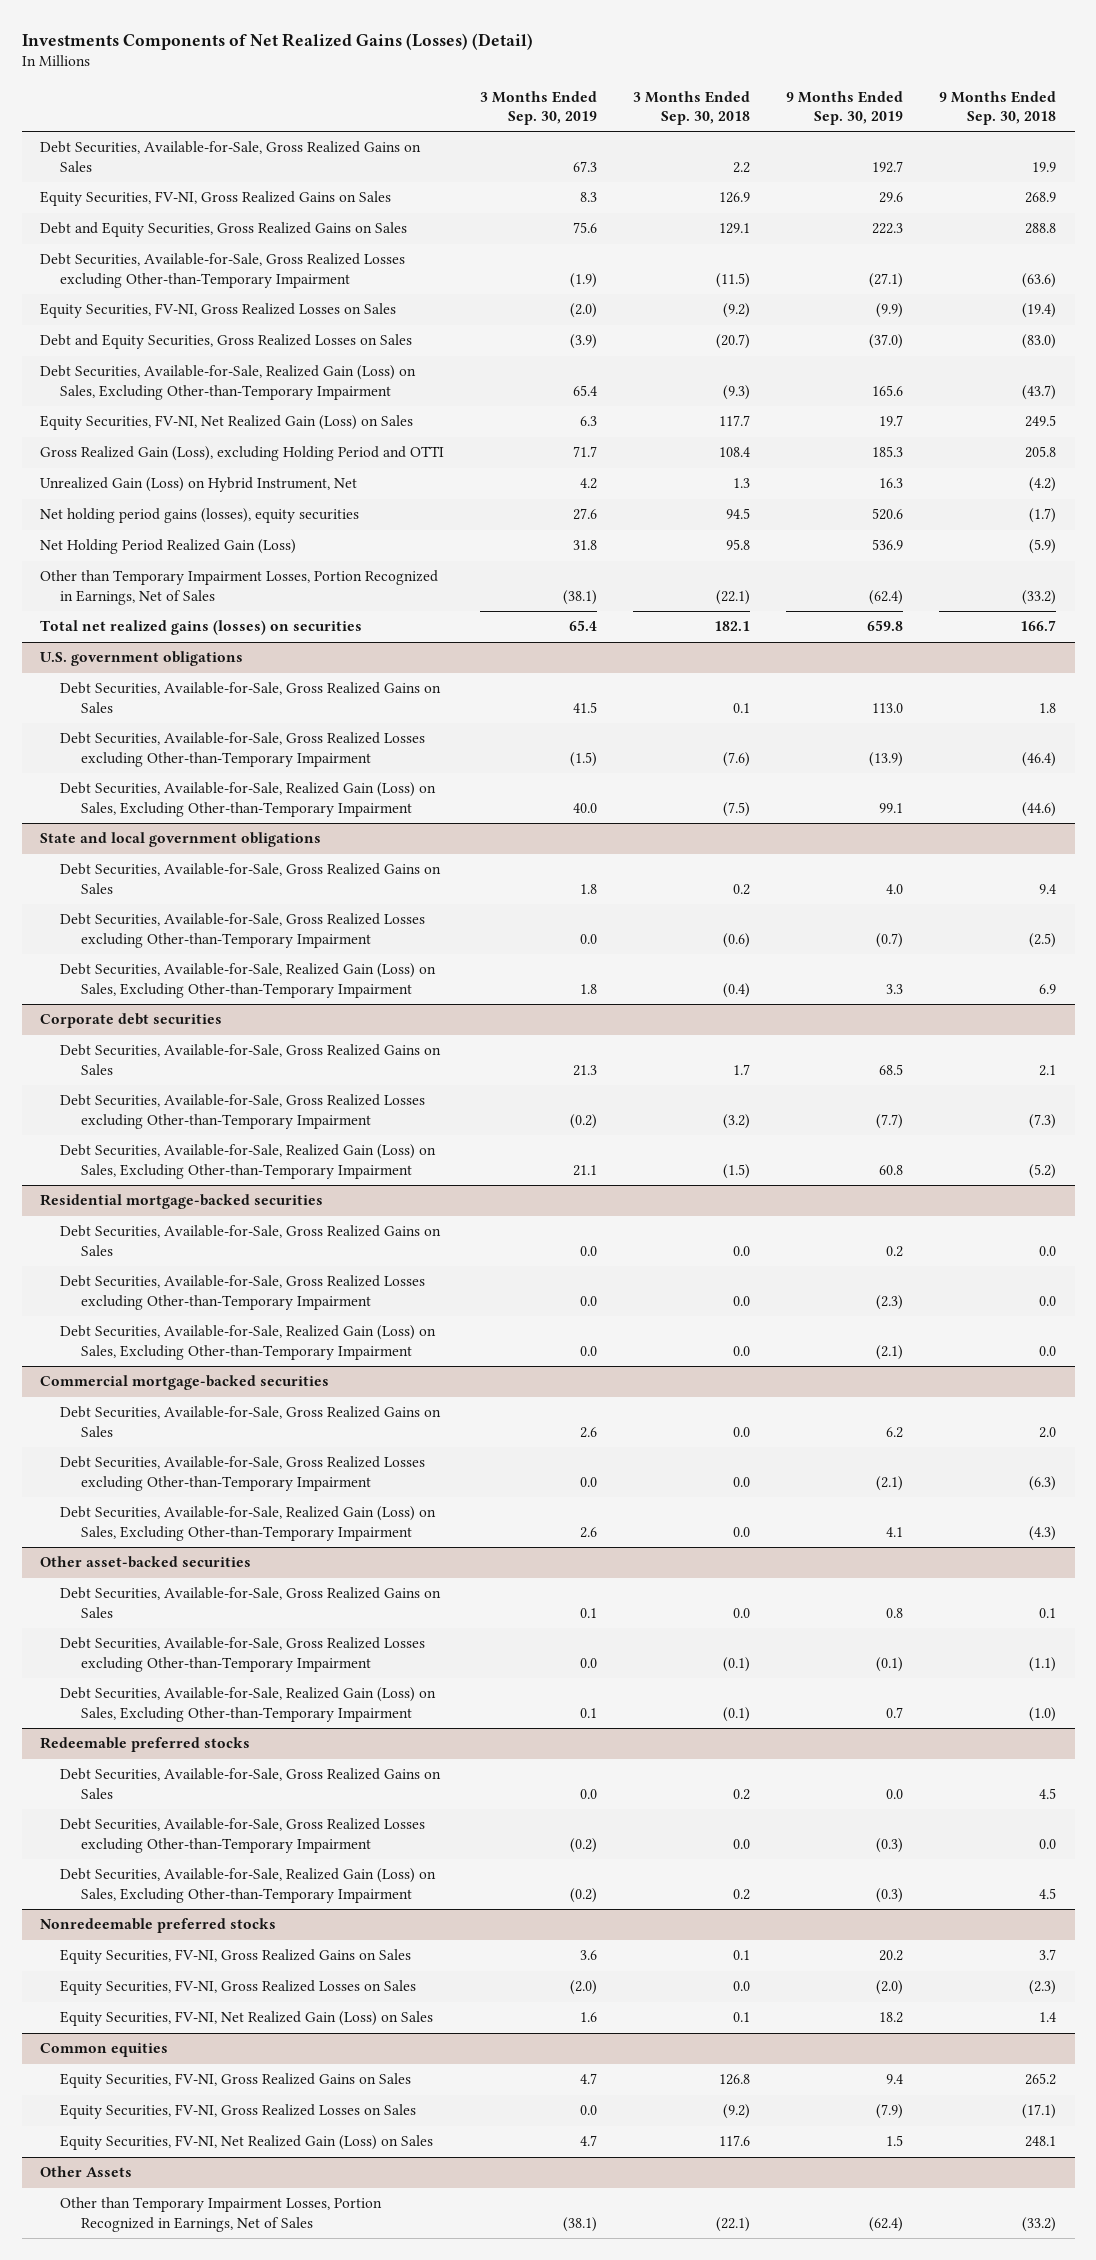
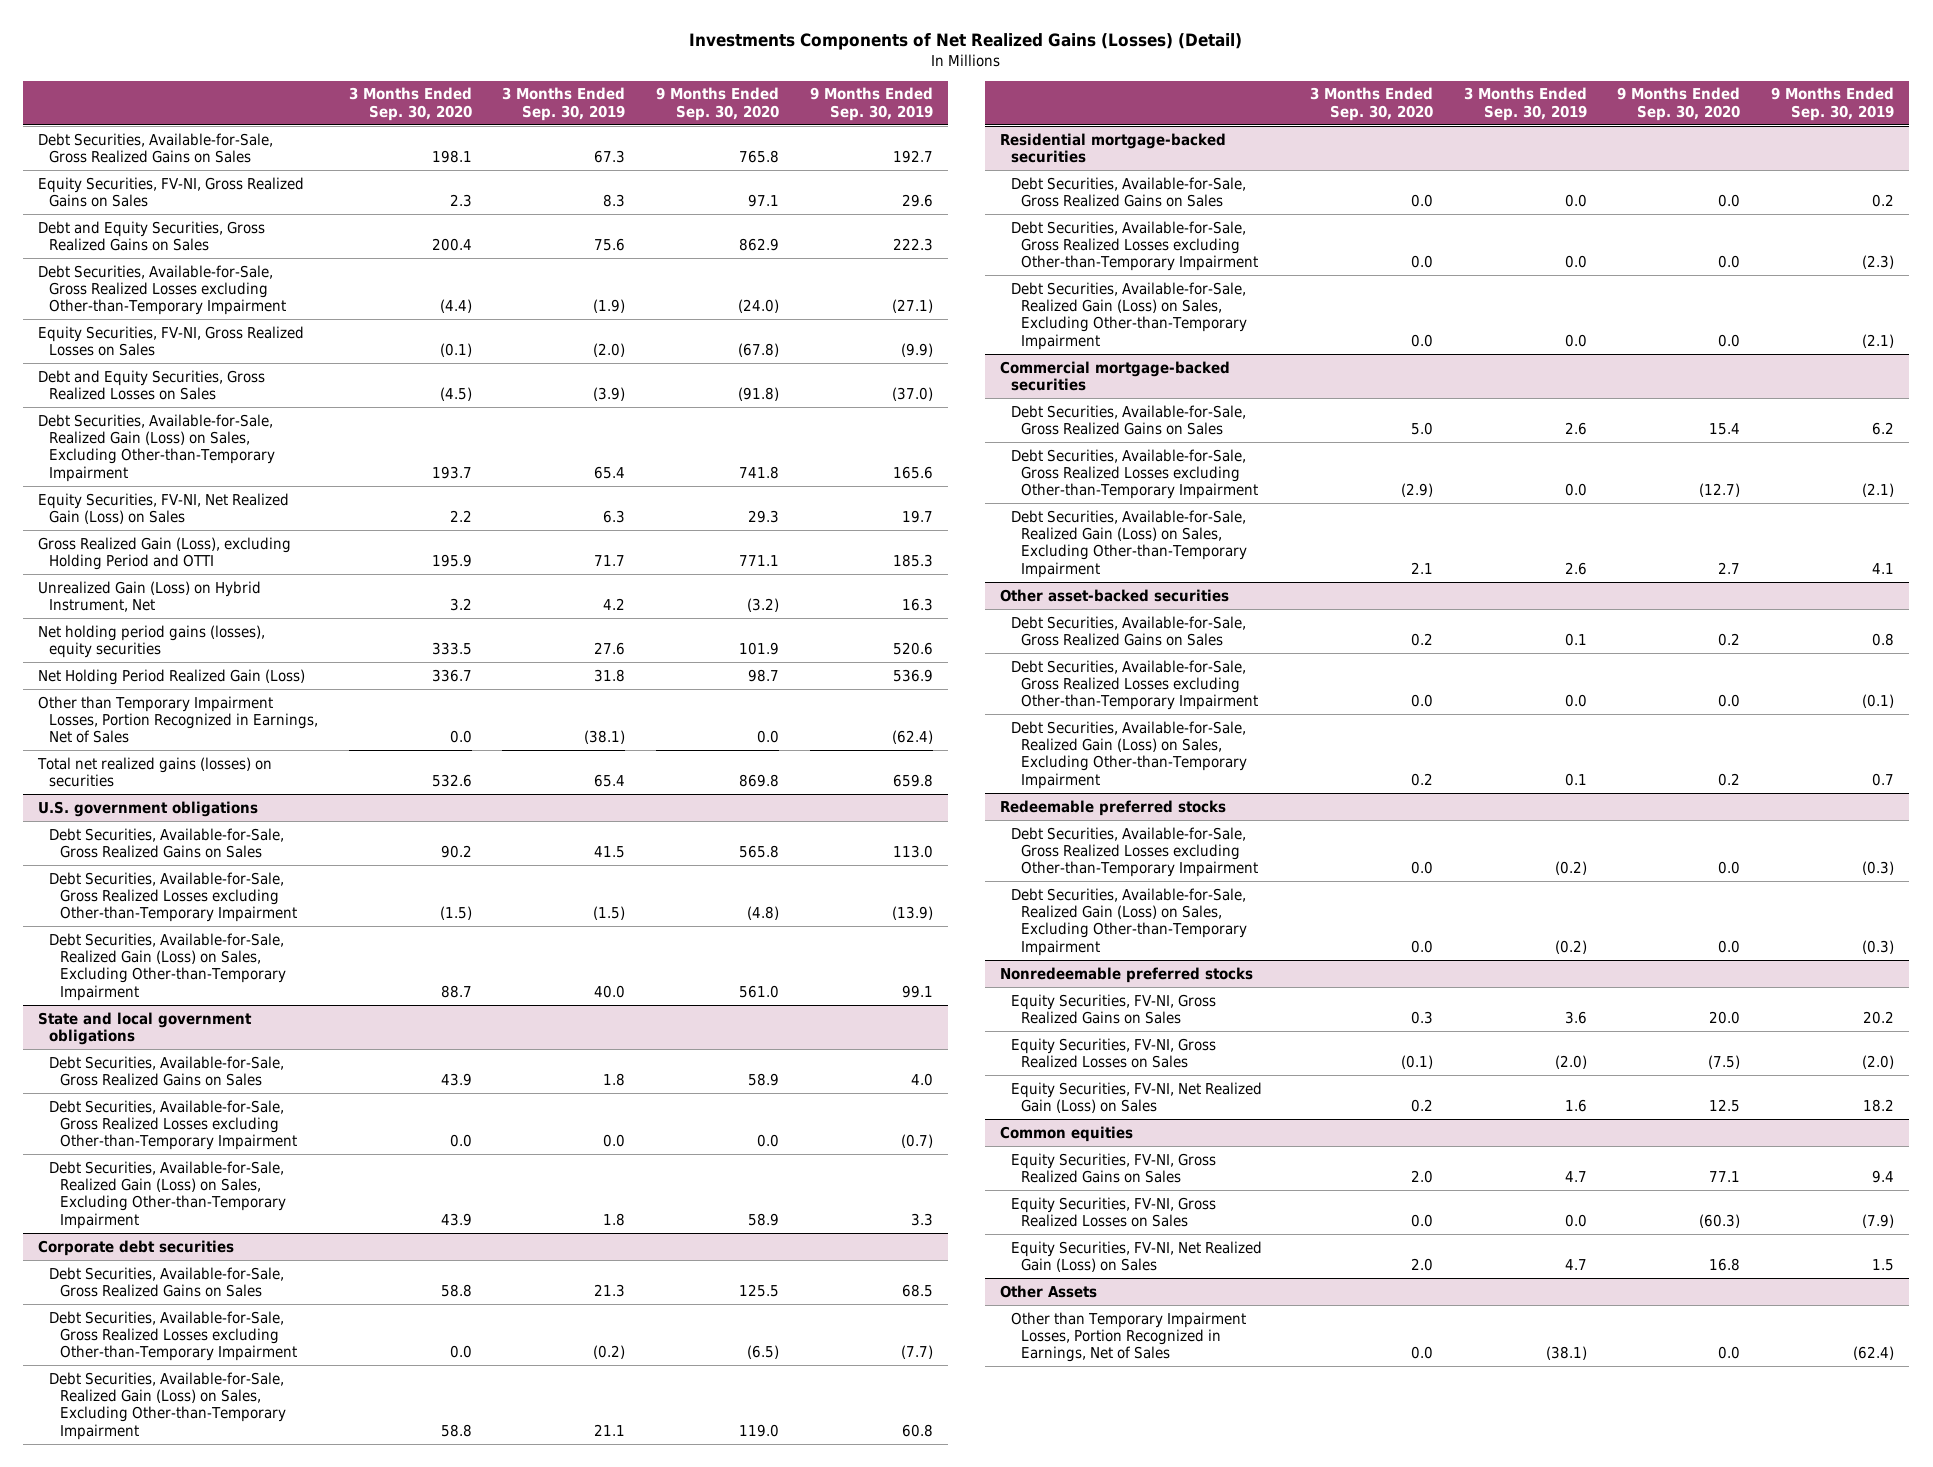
- | 3 Months Ended Sep. 30, 2019 | 3 Months Ended Sep. 30, 2018 | 9 Months Ended Sep. 30, 2019 | 9 Months Ended Sep. 30, 2018
+ | 3 Months Ended Sep. 30, 2020 | 3 Months Ended Sep. 30, 2019 | 9 Months Ended Sep. 30, 2020 | 9 Months Ended Sep. 30, 2019
@ Redeemable preferred stocks
- Debt Securities, Available-for-Sale, Gross Realized Gains on Sales | 0.0 | 0.2 | 0.0 | 4.5

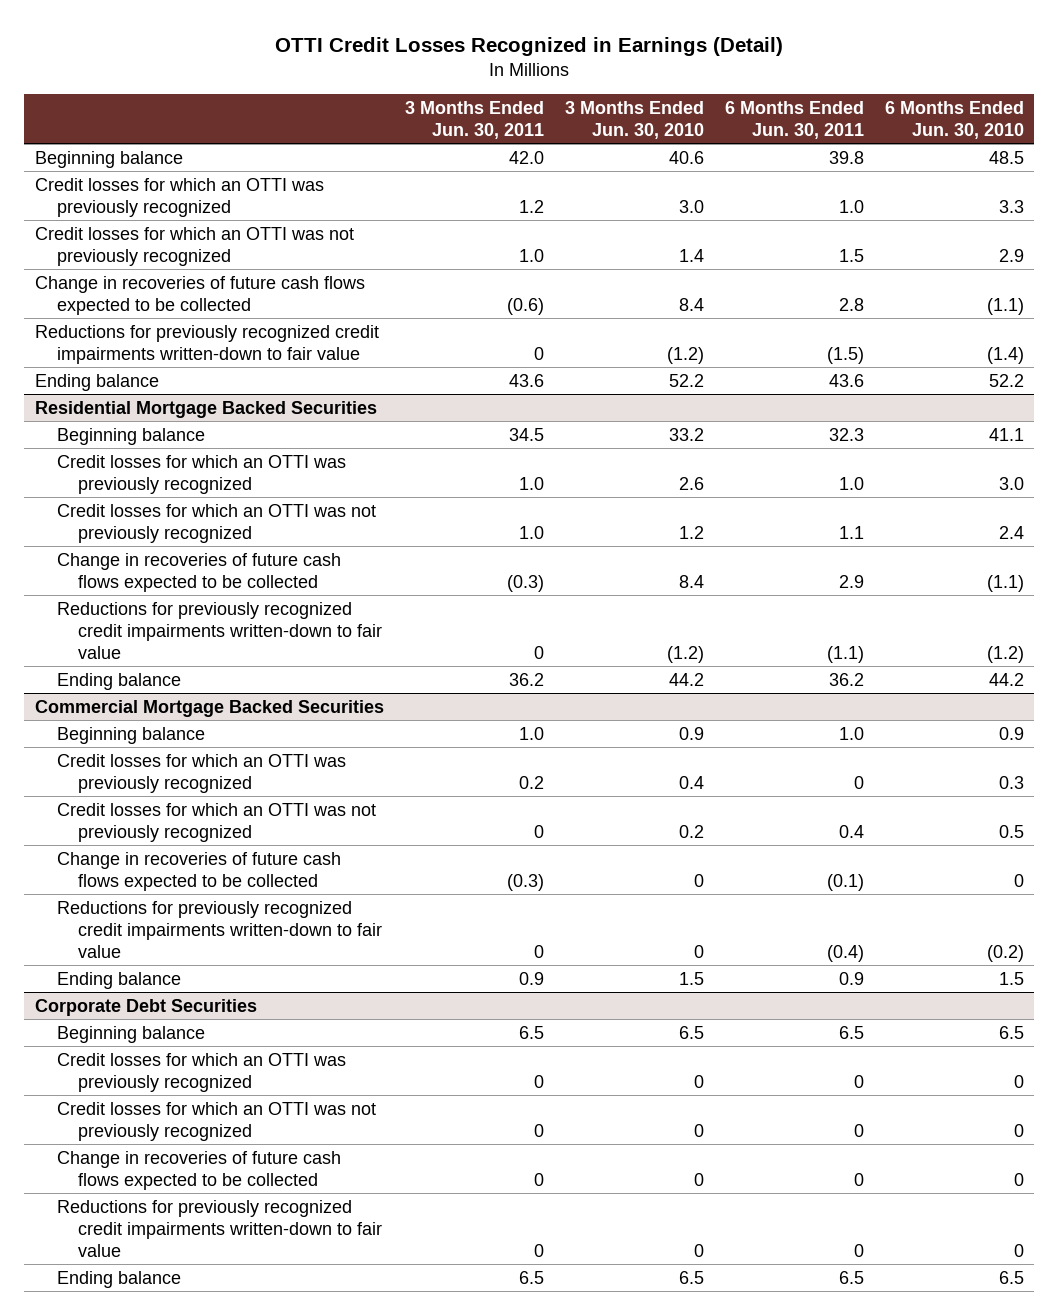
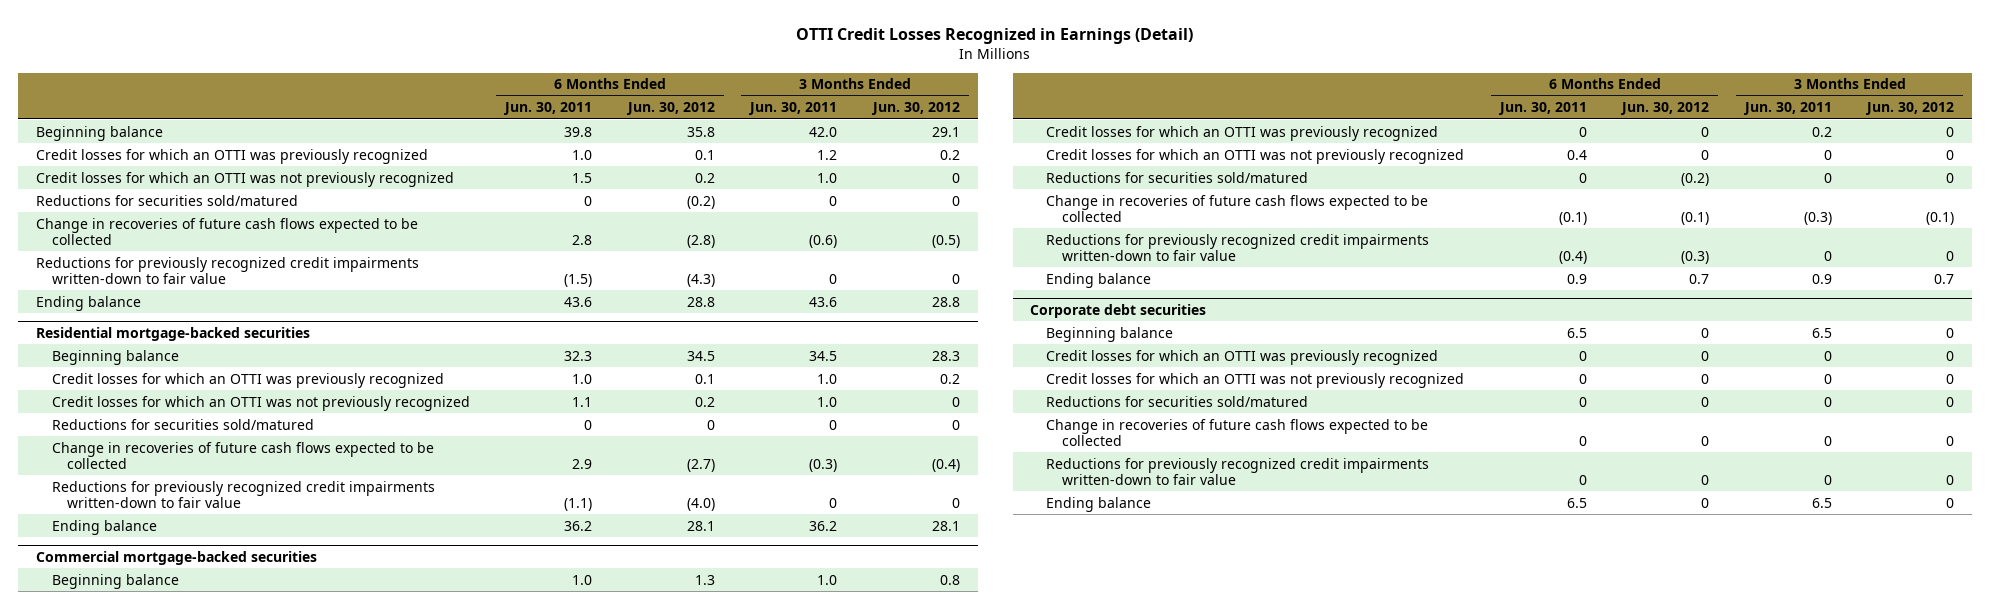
- | 3 Months Ended Jun. 30, 2011 | 3 Months Ended Jun. 30, 2010 | 6 Months Ended Jun. 30, 2011 | 6 Months Ended Jun. 30, 2010
+ | 6 Months Ended Jun. 30, 2011 | 6 Months Ended Jun. 30, 2012 | 3 Months Ended Jun. 30, 2011 | 3 Months Ended Jun. 30, 2012
+ Reductions for securities sold/matured | 0 | (0.2) | 0 | 0
- Residential Mortgage Backed Securities
+ Residential mortgage-backed securities
+ Reductions for securities sold/matured | 0 | 0 | 0 | 0
- Commercial Mortgage Backed Securities
+ Commercial mortgage-backed securities
+ Reductions for securities sold/matured | 0 | (0.2) | 0 | 0
- Corporate Debt Securities
+ Corporate debt securities
+ Reductions for securities sold/matured | 0 | 0 | 0 | 0

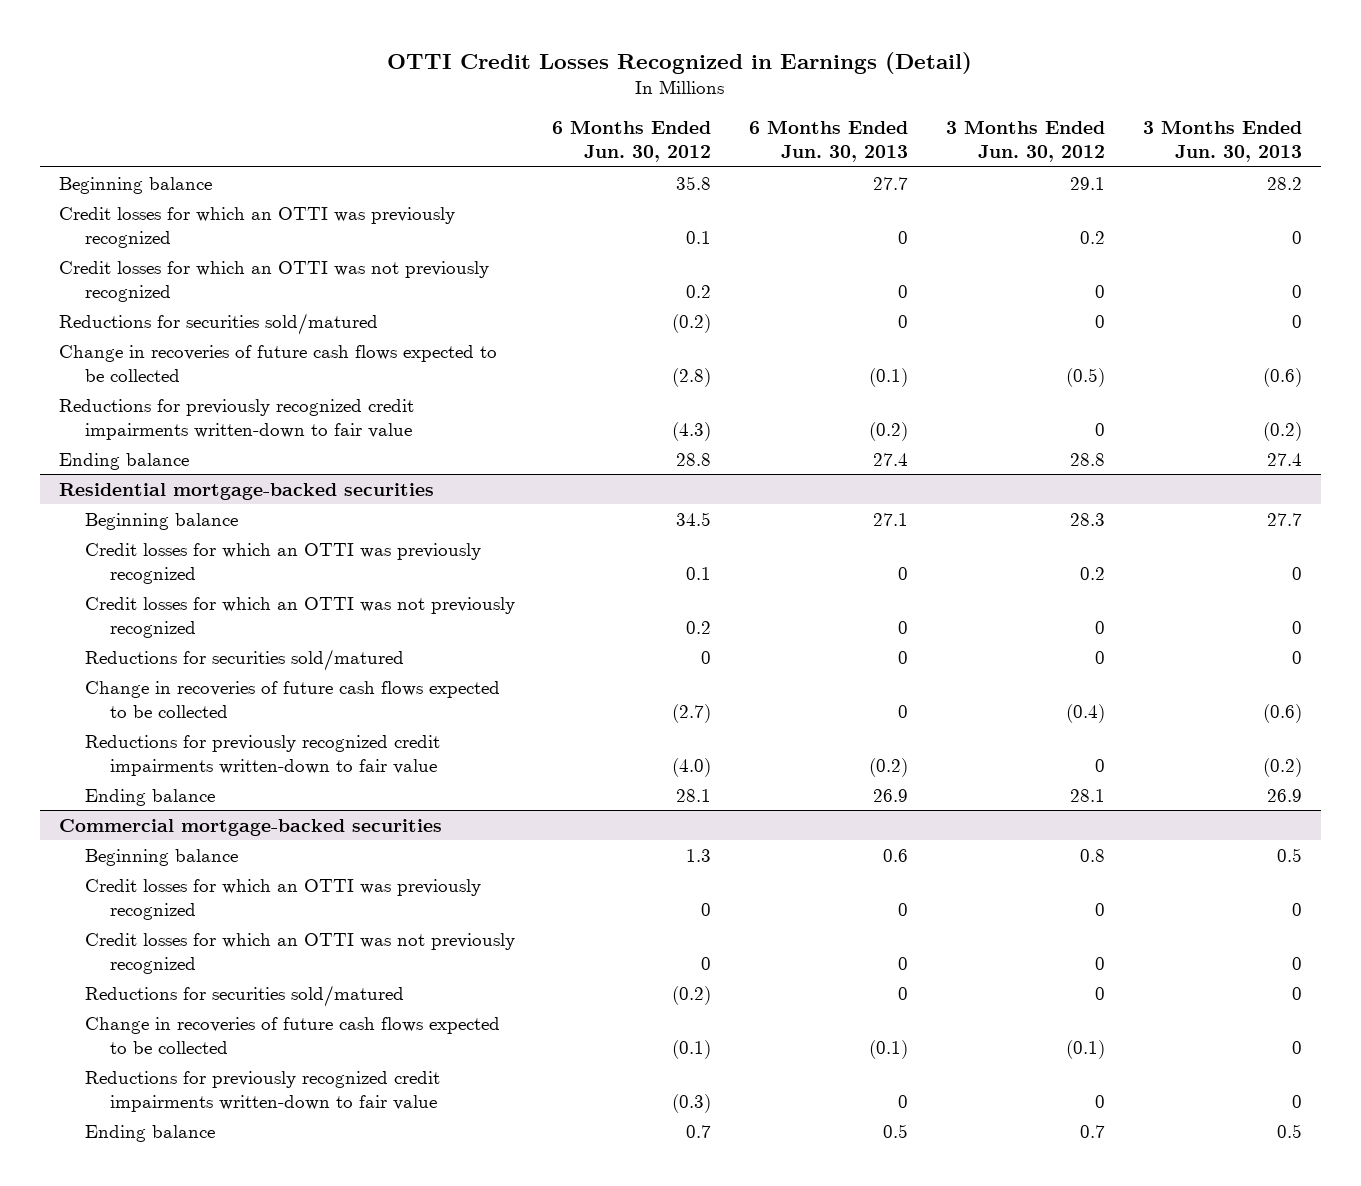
- | 6 Months Ended Jun. 30, 2011 | 6 Months Ended Jun. 30, 2012 | 3 Months Ended Jun. 30, 2011 | 3 Months Ended Jun. 30, 2012
+ | 6 Months Ended Jun. 30, 2012 | 6 Months Ended Jun. 30, 2013 | 3 Months Ended Jun. 30, 2012 | 3 Months Ended Jun. 30, 2013
- Corporate debt securities
- Beginning balance | 6.5 | 0 | 6.5 | 0
- Credit losses for which an OTTI was previously recognized | 0 | 0 | 0 | 0
- Credit losses for which an OTTI was not previously recognized | 0 | 0 | 0 | 0
- Reductions for securities sold/matured | 0 | 0 | 0 | 0
- Change in recoveries of future cash flows expected to be collected | 0 | 0 | 0 | 0
- Reductions for previously recognized credit impairments written-down to fair value | 0 | 0 | 0 | 0
- Ending balance | 6.5 | 0 | 6.5 | 0

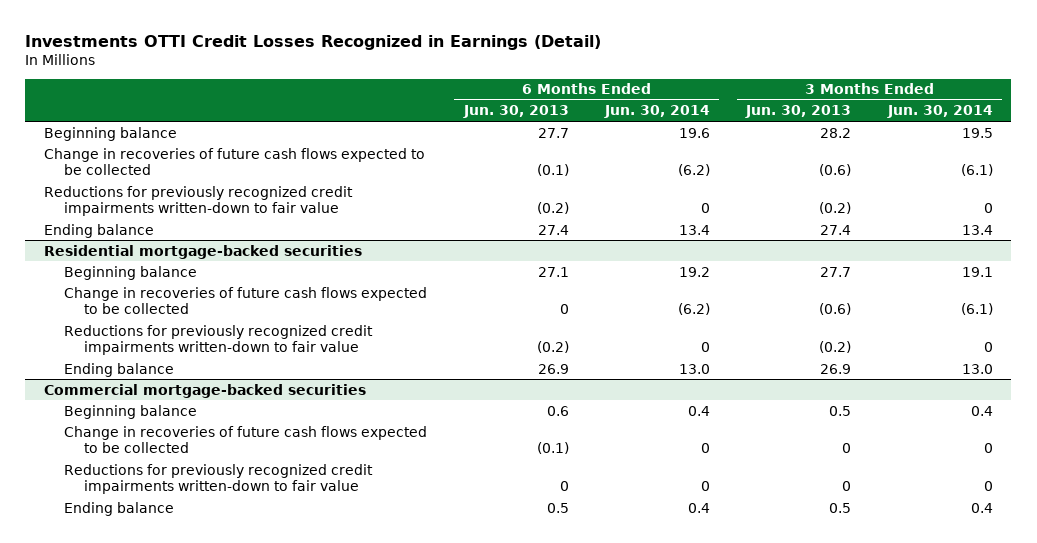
- OTTI Credit Losses Recognized in Earnings (Detail)
+ Investments OTTI Credit Losses Recognized in Earnings (Detail)
- | 6 Months Ended Jun. 30, 2012 | 6 Months Ended Jun. 30, 2013 | 3 Months Ended Jun. 30, 2012 | 3 Months Ended Jun. 30, 2013
+ | 6 Months Ended Jun. 30, 2013 | 6 Months Ended Jun. 30, 2014 | 3 Months Ended Jun. 30, 2013 | 3 Months Ended Jun. 30, 2014
- Credit losses for which an OTTI was previously recognized | 0.1 | 0 | 0.2 | 0
- Credit losses for which an OTTI was not previously recognized | 0.2 | 0 | 0 | 0
- Reductions for securities sold/matured | (0.2) | 0 | 0 | 0
@ Residential mortgage-backed securities
- Credit losses for which an OTTI was previously recognized | 0.1 | 0 | 0.2 | 0
- Credit losses for which an OTTI was not previously recognized | 0.2 | 0 | 0 | 0
- Reductions for securities sold/matured | 0 | 0 | 0 | 0
@ Commercial mortgage-backed securities
- Credit losses for which an OTTI was previously recognized | 0 | 0 | 0 | 0
- Credit losses for which an OTTI was not previously recognized | 0 | 0 | 0 | 0
- Reductions for securities sold/matured | (0.2) | 0 | 0 | 0

